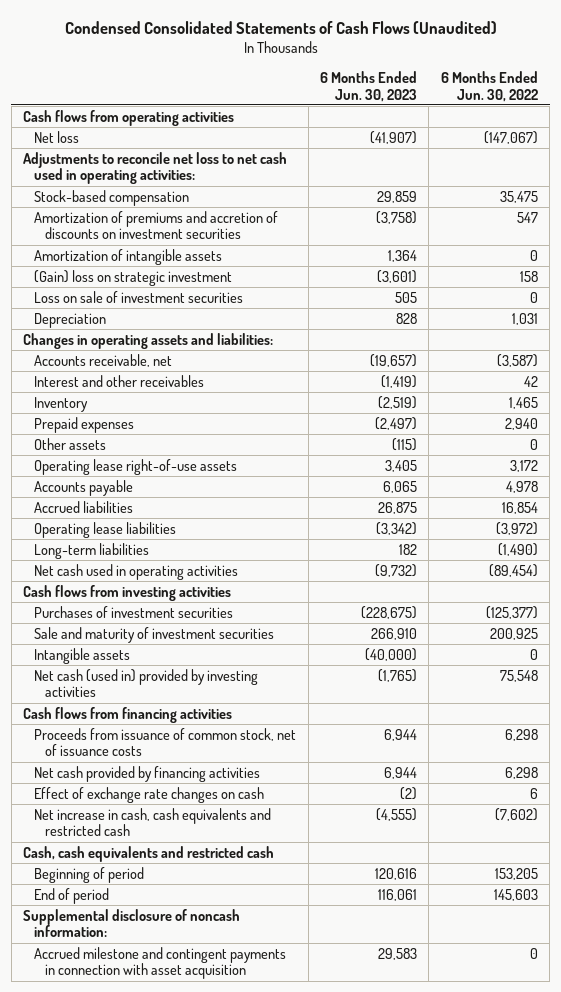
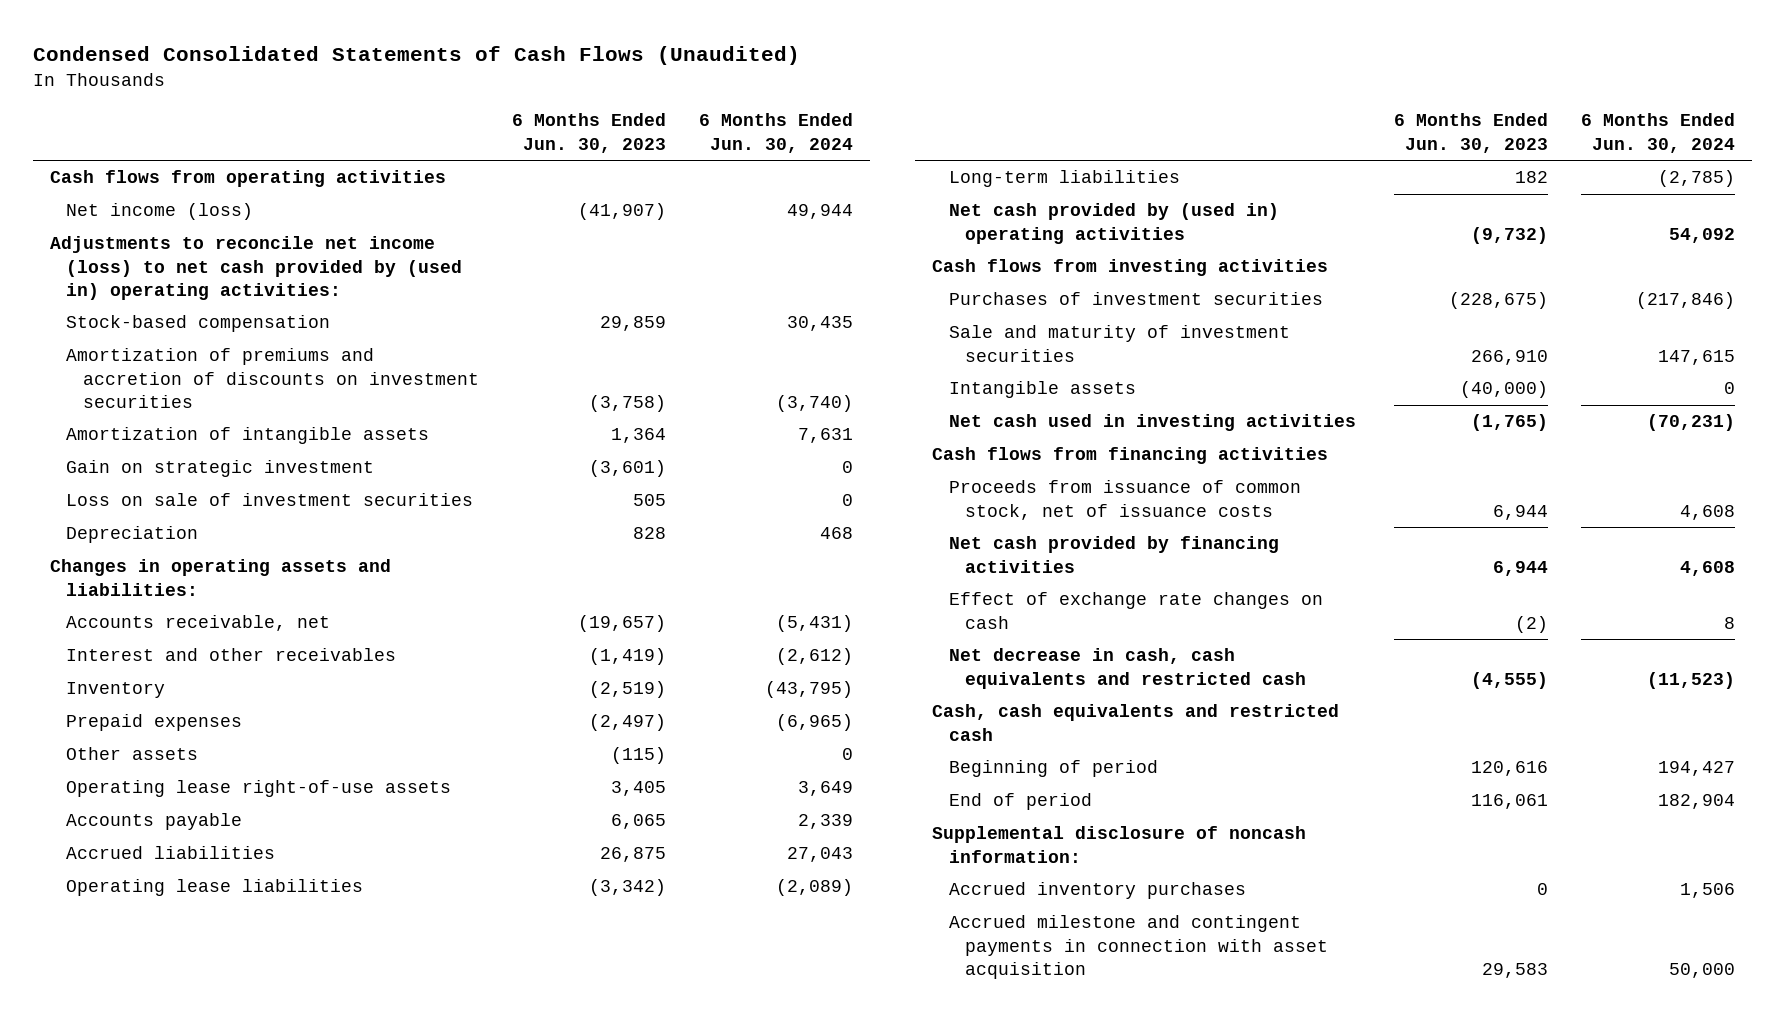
- | 6 Months Ended Jun. 30, 2023 | 6 Months Ended Jun. 30, 2022
+ | 6 Months Ended Jun. 30, 2023 | 6 Months Ended Jun. 30, 2024
- Net loss | (41,907) | (147,067)
- Adjustments to reconcile net loss to net cash used in operating activities:
+ Net income (loss) | (41,907) | 49,944
+ Adjustments to reconcile net income (loss) to net cash provided by (used in) operating activities:
- (Gain) loss on strategic investment | (3,601) | 158
+ Gain on strategic investment | (3,601) | 0
- Net cash used in operating activities | (9,732) | (89,454)
+ Net cash provided by (used in) operating activities | (9,732) | 54,092
- Net cash (used in) provided by investing activities | (1,765) | 75,548
+ Net cash used in investing activities | (1,765) | (70,231)
- Net increase in cash, cash equivalents and restricted cash | (4,555) | (7,602)
+ Net decrease in cash, cash equivalents and restricted cash | (4,555) | (11,523)
+ Accrued inventory purchases | 0 | 1,506

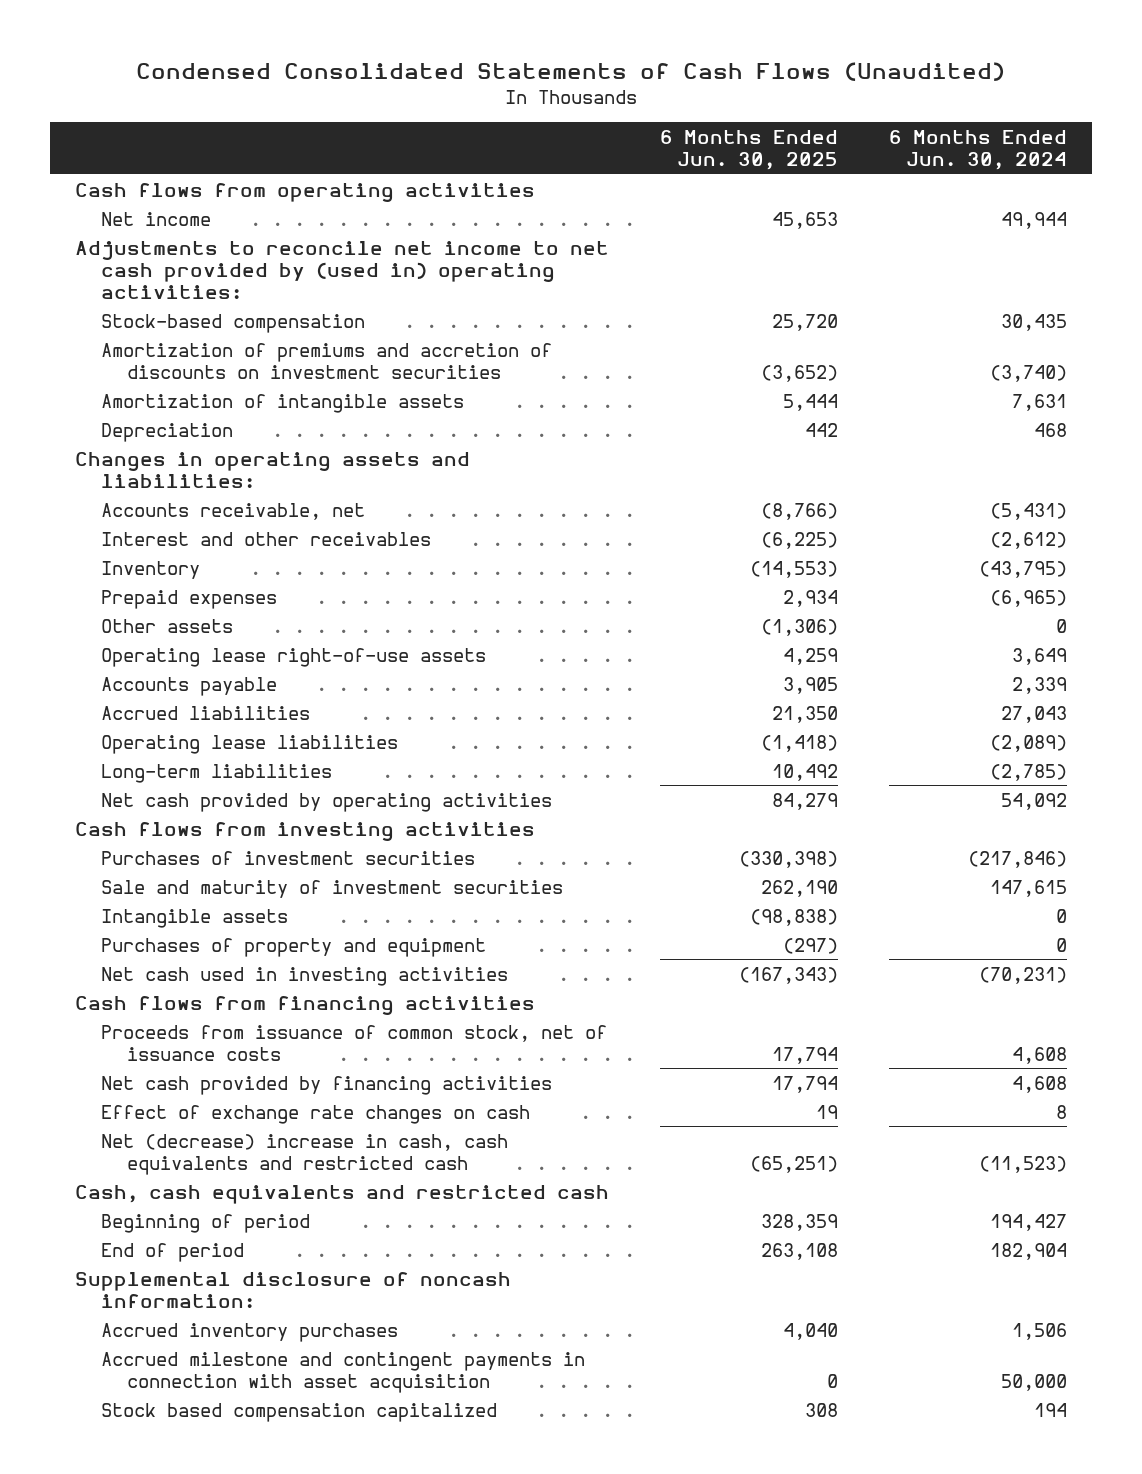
- | 6 Months Ended Jun. 30, 2023 | 6 Months Ended Jun. 30, 2024
+ | 6 Months Ended Jun. 30, 2025 | 6 Months Ended Jun. 30, 2024
- Net income (loss) | (41,907) | 49,944
- Adjustments to reconcile net income (loss) to net cash provided by (used in) operating activities:
+ Net income | 45,653 | 49,944
+ Adjustments to reconcile net income to net cash provided by (used in) operating activities:
- Gain on strategic investment | (3,601) | 0
- Loss on sale of investment securities | 505 | 0
- Net cash provided by (used in) operating activities | (9,732) | 54,092
+ Net cash provided by operating activities | 84,279 | 54,092
+ Purchases of property and equipment | (297) | 0
- Net decrease in cash, cash equivalents and restricted cash | (4,555) | (11,523)
+ Net (decrease) increase in cash, cash equivalents and restricted cash | (65,251) | (11,523)
+ Stock based compensation capitalized | 308 | 194

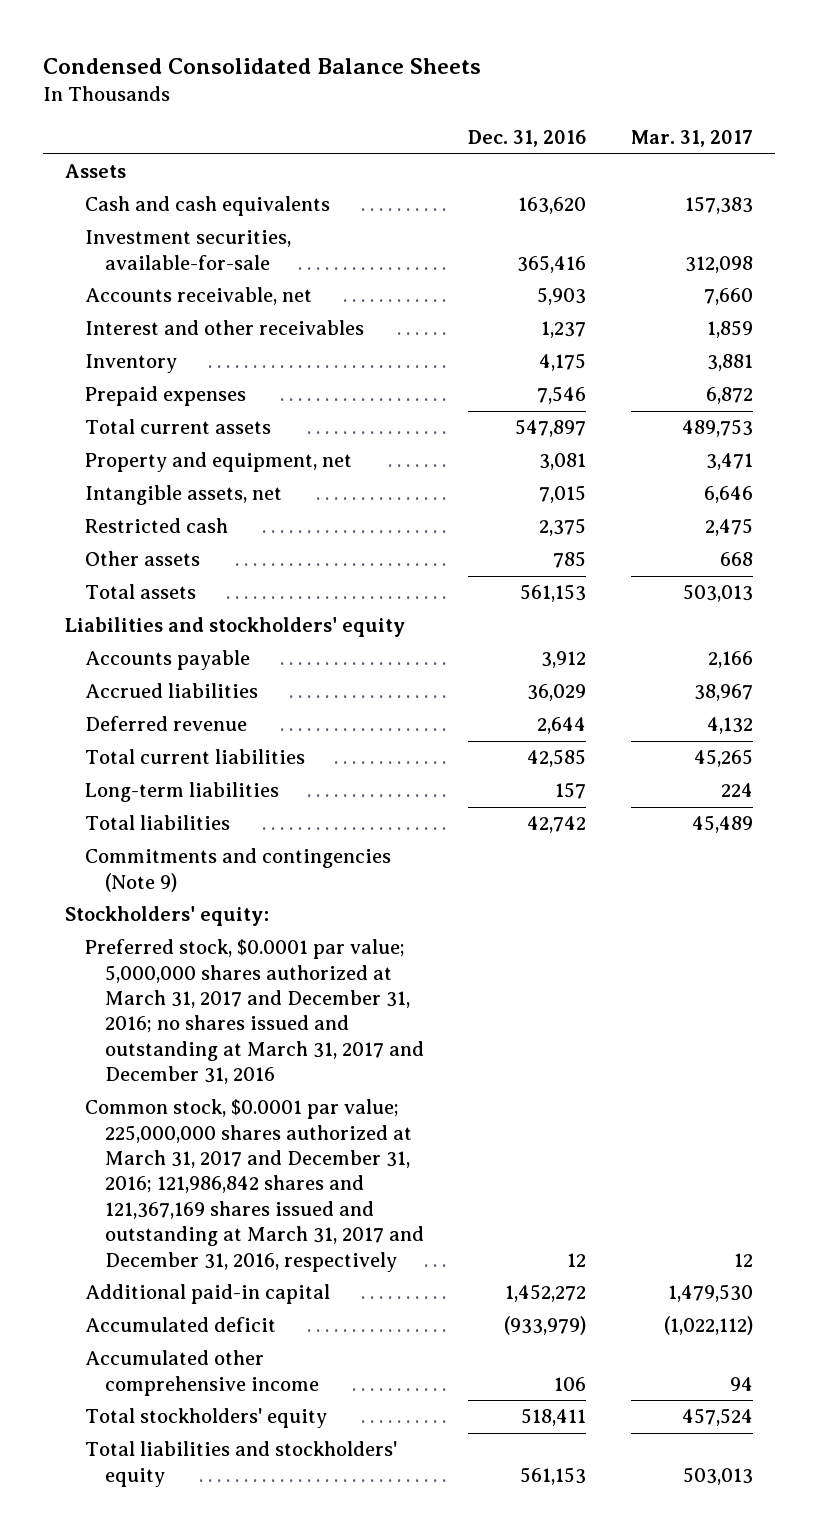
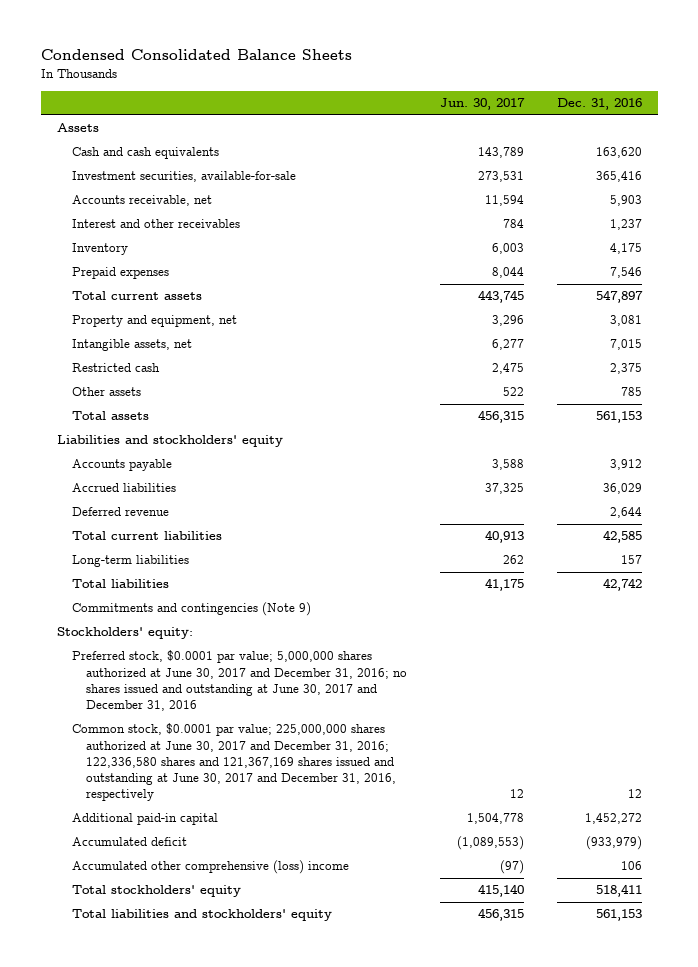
- | Dec. 31, 2016 | Mar. 31, 2017
+ | Jun. 30, 2017 | Dec. 31, 2016
- Preferred stock, $0.0001 par value; 5,000,000 shares authorized at March 31, 2017 and December 31, 2016; no shares issued and outstanding at March 31, 2017 and December 31, 2016
- Common stock, $0.0001 par value; 225,000,000 shares authorized at March 31, 2017 and December 31, 2016; 121,986,842 shares and 121,367,169 shares issued and outstanding at March 31, 2017 and December 31, 2016, respectively | 12 | 12
+ Preferred stock, $0.0001 par value; 5,000,000 shares authorized at June 30, 2017 and December 31, 2016; no shares issued and outstanding at June 30, 2017 and December 31, 2016
+ Common stock, $0.0001 par value; 225,000,000 shares authorized at June 30, 2017 and December 31, 2016; 122,336,580 shares and 121,367,169 shares issued and outstanding at June 30, 2017 and December 31, 2016, respectively | 12 | 12
- Accumulated other comprehensive income | 106 | 94
+ Accumulated other comprehensive (loss) income | (97) | 106

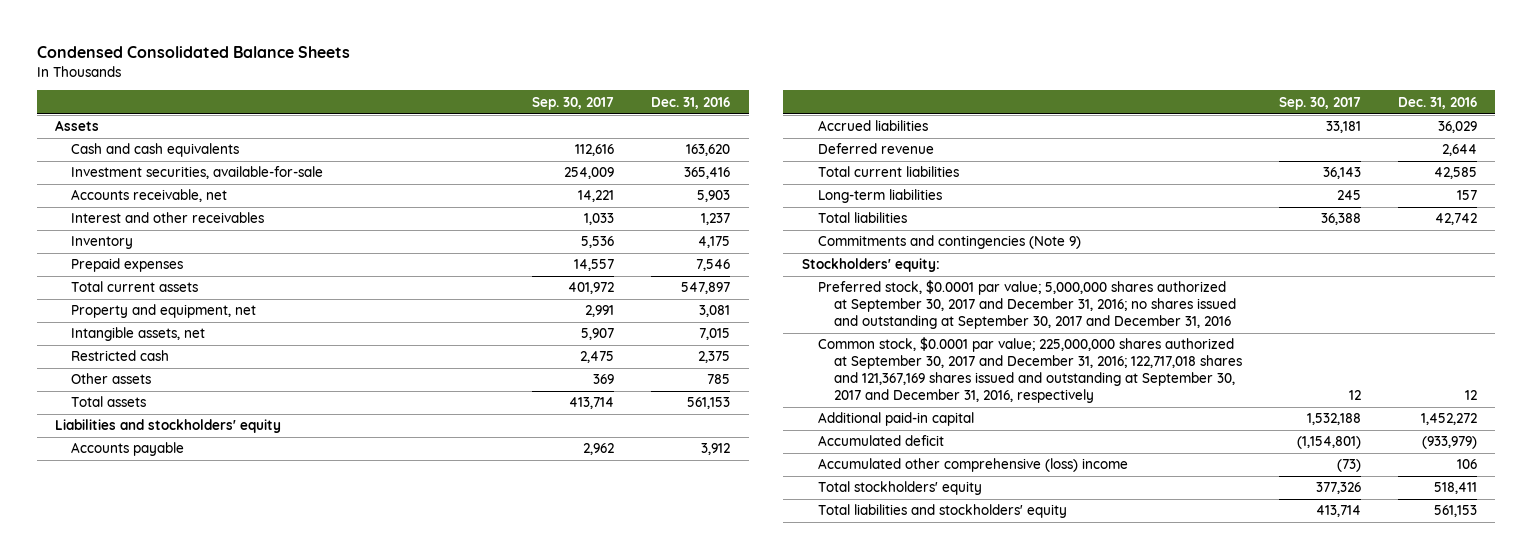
- | Jun. 30, 2017 | Dec. 31, 2016
+ | Sep. 30, 2017 | Dec. 31, 2016
- Preferred stock, $0.0001 par value; 5,000,000 shares authorized at June 30, 2017 and December 31, 2016; no shares issued and outstanding at June 30, 2017 and December 31, 2016
- Common stock, $0.0001 par value; 225,000,000 shares authorized at June 30, 2017 and December 31, 2016; 122,336,580 shares and 121,367,169 shares issued and outstanding at June 30, 2017 and December 31, 2016, respectively | 12 | 12
+ Preferred stock, $0.0001 par value; 5,000,000 shares authorized at September 30, 2017 and December 31, 2016; no shares issued and outstanding at September 30, 2017 and December 31, 2016
+ Common stock, $0.0001 par value; 225,000,000 shares authorized at September 30, 2017 and December 31, 2016; 122,717,018 shares and 121,367,169 shares issued and outstanding at September 30, 2017 and December 31, 2016, respectively | 12 | 12

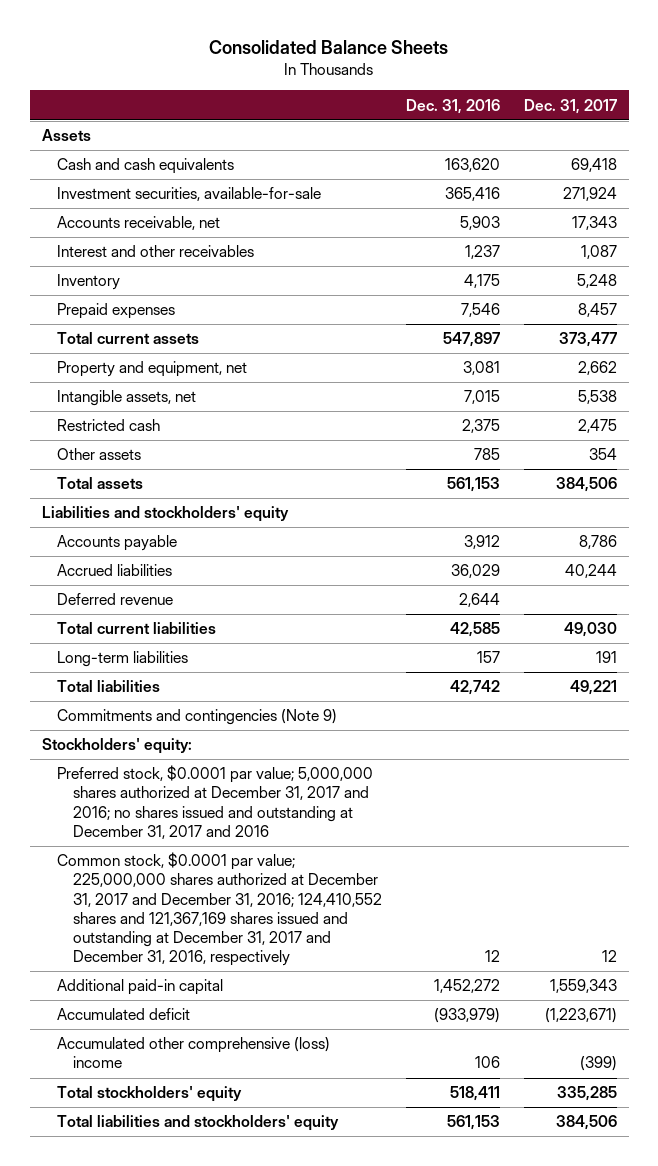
- Condensed Consolidated Balance Sheets
+ Consolidated Balance Sheets
- | Sep. 30, 2017 | Dec. 31, 2016
+ | Dec. 31, 2016 | Dec. 31, 2017
- Preferred stock, $0.0001 par value; 5,000,000 shares authorized at September 30, 2017 and December 31, 2016; no shares issued and outstanding at September 30, 2017 and December 31, 2016
- Common stock, $0.0001 par value; 225,000,000 shares authorized at September 30, 2017 and December 31, 2016; 122,717,018 shares and 121,367,169 shares issued and outstanding at September 30, 2017 and December 31, 2016, respectively | 12 | 12
+ Preferred stock, $0.0001 par value; 5,000,000 shares authorized at December 31, 2017 and 2016; no shares issued and outstanding at December 31, 2017 and 2016
+ Common stock, $0.0001 par value; 225,000,000 shares authorized at December 31, 2017 and December 31, 2016; 124,410,552 shares and 121,367,169 shares issued and outstanding at December 31, 2017 and December 31, 2016, respectively | 12 | 12

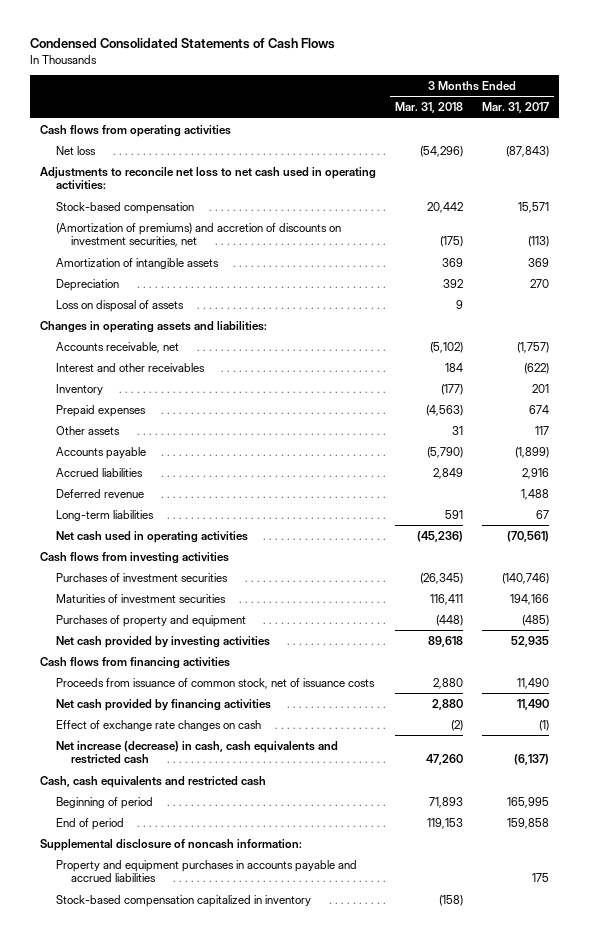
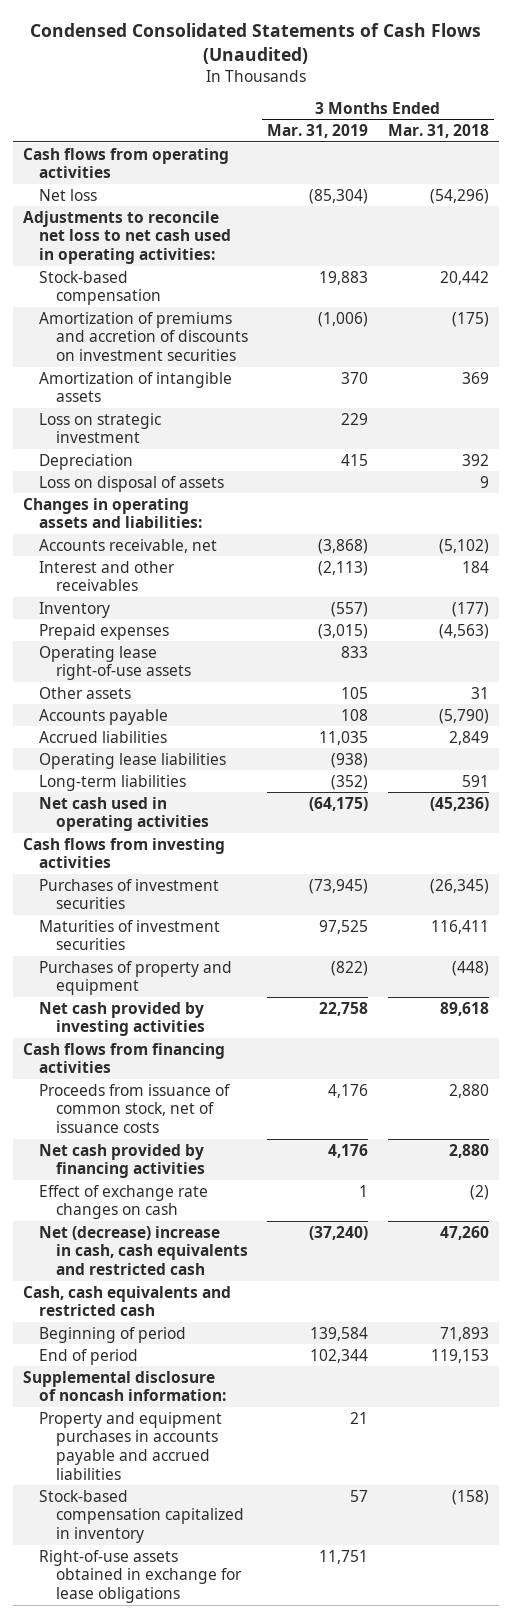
- Condensed Consolidated Statements of Cash Flows
+ Condensed Consolidated Statements of Cash Flows (Unaudited)
- | 3 Months Ended Mar. 31, 2018 | 3 Months Ended Mar. 31, 2017
+ | 3 Months Ended Mar. 31, 2019 | 3 Months Ended Mar. 31, 2018
- (Amortization of premiums) and accretion of discounts on investment securities, net | (175) | (113)
+ Amortization of premiums and accretion of discounts on investment securities | (1,006) | (175)
+ Loss on strategic investment | 229 |
+ Operating lease right-of-use assets | 833 |
- Deferred revenue | | 1,488
+ Operating lease liabilities | (938) |
- Net increase (decrease) in cash, cash equivalents and restricted cash | 47,260 | (6,137)
+ Net (decrease) increase in cash, cash equivalents and restricted cash | (37,240) | 47,260
+ Right-of-use assets obtained in exchange for lease obligations | 11,751 |

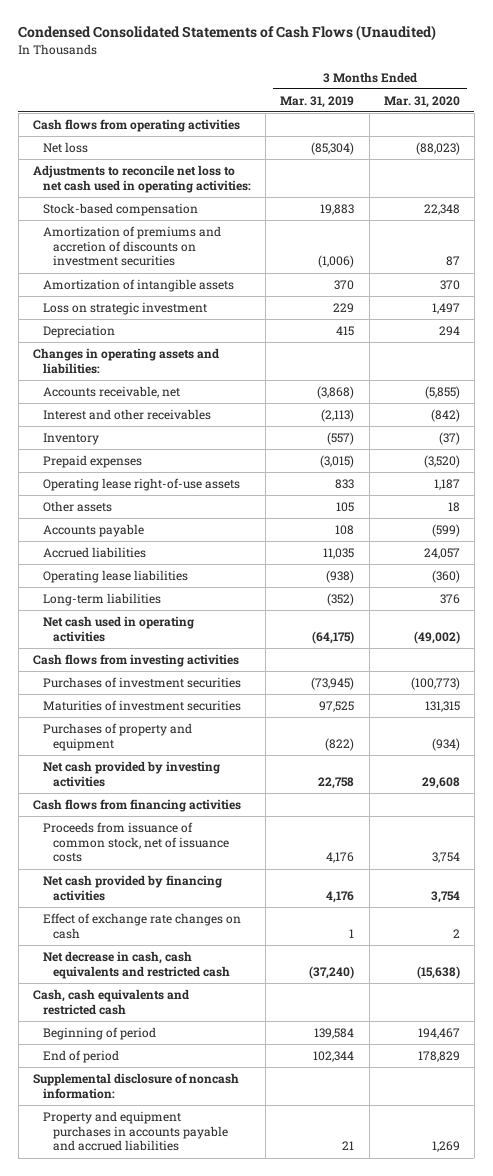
- | 3 Months Ended Mar. 31, 2019 | 3 Months Ended Mar. 31, 2018
+ | 3 Months Ended Mar. 31, 2019 | 3 Months Ended Mar. 31, 2020
- Loss on disposal of assets | | 9
- Net (decrease) increase in cash, cash equivalents and restricted cash | (37,240) | 47,260
+ Net decrease in cash, cash equivalents and restricted cash | (37,240) | (15,638)
- Stock-based compensation capitalized in inventory | 57 | (158)
- Right-of-use assets obtained in exchange for lease obligations | 11,751 |

